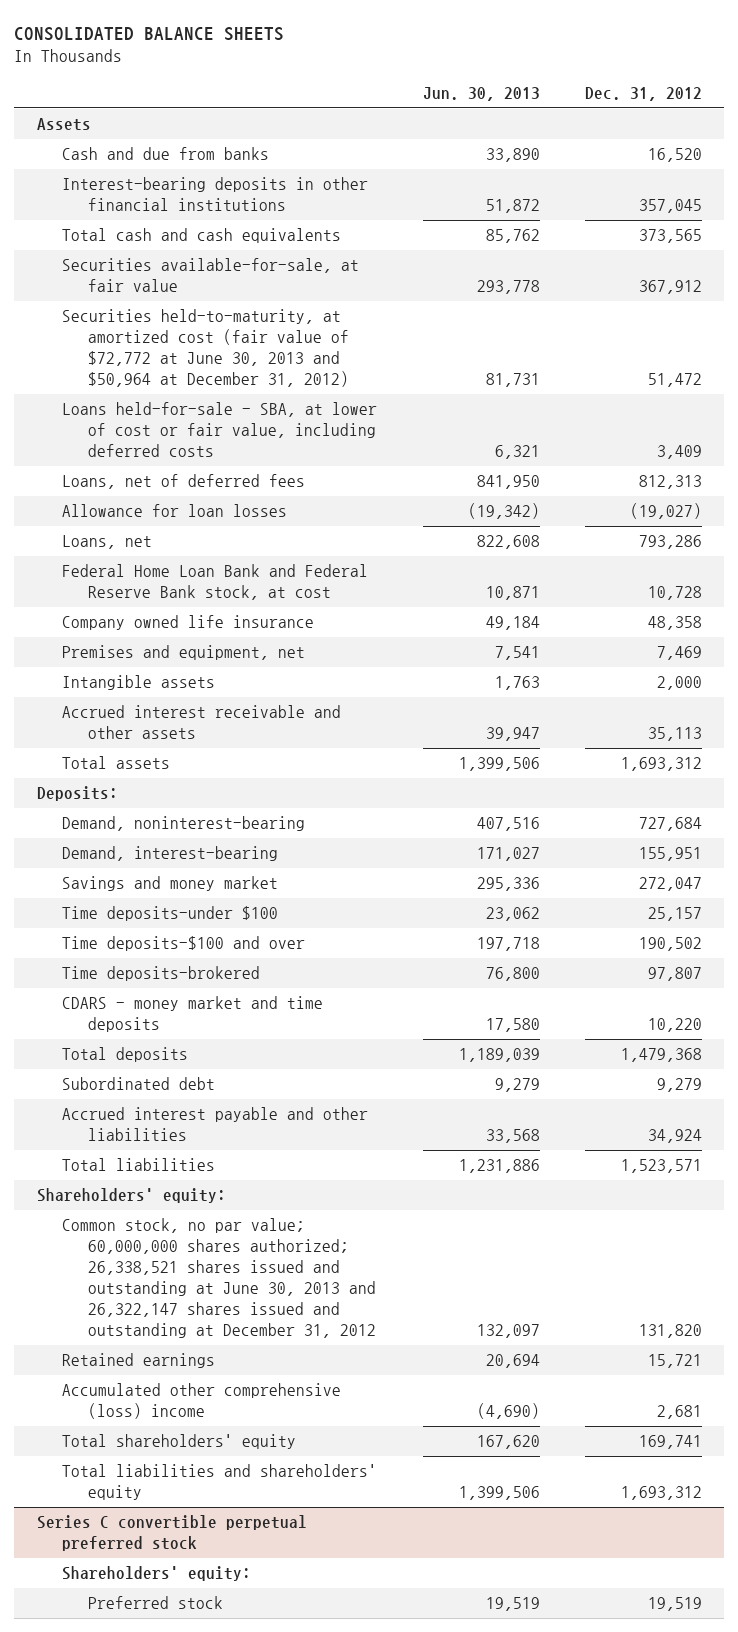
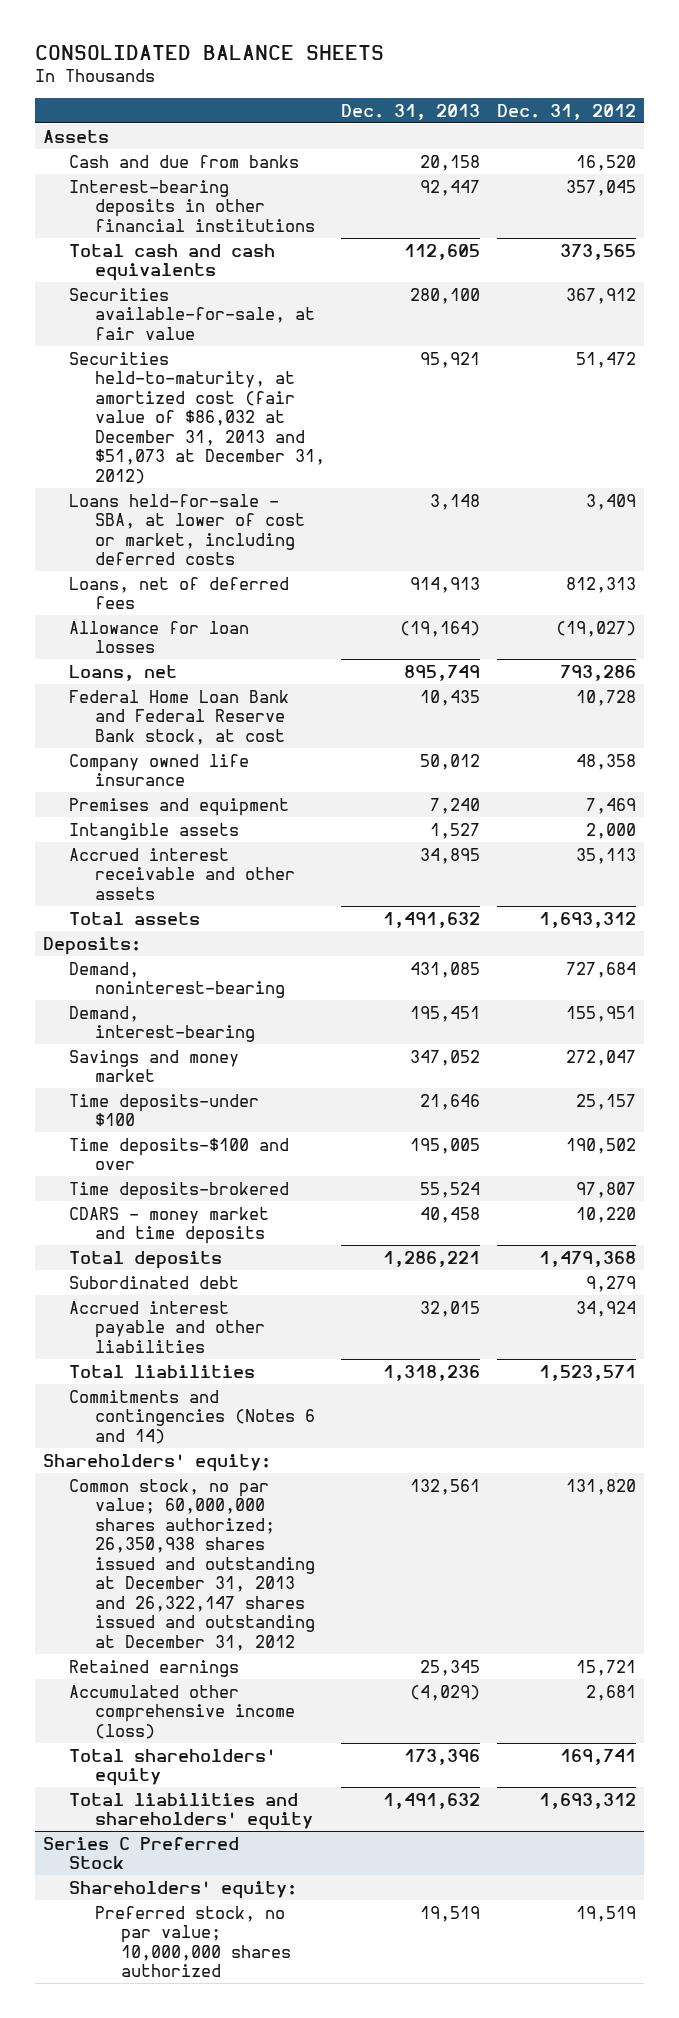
- | Jun. 30, 2013 | Dec. 31, 2012
+ | Dec. 31, 2013 | Dec. 31, 2012
- Securities held-to-maturity, at amortized cost (fair value of $72,772 at June 30, 2013 and $50,964 at December 31, 2012) | 81,731 | 51,472
- Loans held-for-sale - SBA, at lower of cost or fair value, including deferred costs | 6,321 | 3,409
+ Securities held-to-maturity, at amortized cost (fair value of $86,032 at December 31, 2013 and $51,073 at December 31, 2012) | 95,921 | 51,472
+ Loans held-for-sale - SBA, at lower of cost or market, including deferred costs | 3,148 | 3,409
- Premises and equipment, net | 7,541 | 7,469
+ Premises and equipment | 7,240 | 7,469
+ Commitments and contingencies (Notes 6 and 14)
- Common stock, no par value; 60,000,000 shares authorized; 26,338,521 shares issued and outstanding at June 30, 2013 and 26,322,147 shares issued and outstanding at December 31, 2012 | 132,097 | 131,820
+ Common stock, no par value; 60,000,000 shares authorized; 26,350,938 shares issued and outstanding at December 31, 2013 and 26,322,147 shares issued and outstanding at December 31, 2012 | 132,561 | 131,820
- Accumulated other comprehensive (loss) income | (4,690) | 2,681
+ Accumulated other comprehensive income (loss) | (4,029) | 2,681
- Series C convertible perpetual preferred stock
+ Series C Preferred Stock
- Preferred stock | 19,519 | 19,519
+ Preferred stock, no par value; 10,000,000 shares authorized | 19,519 | 19,519

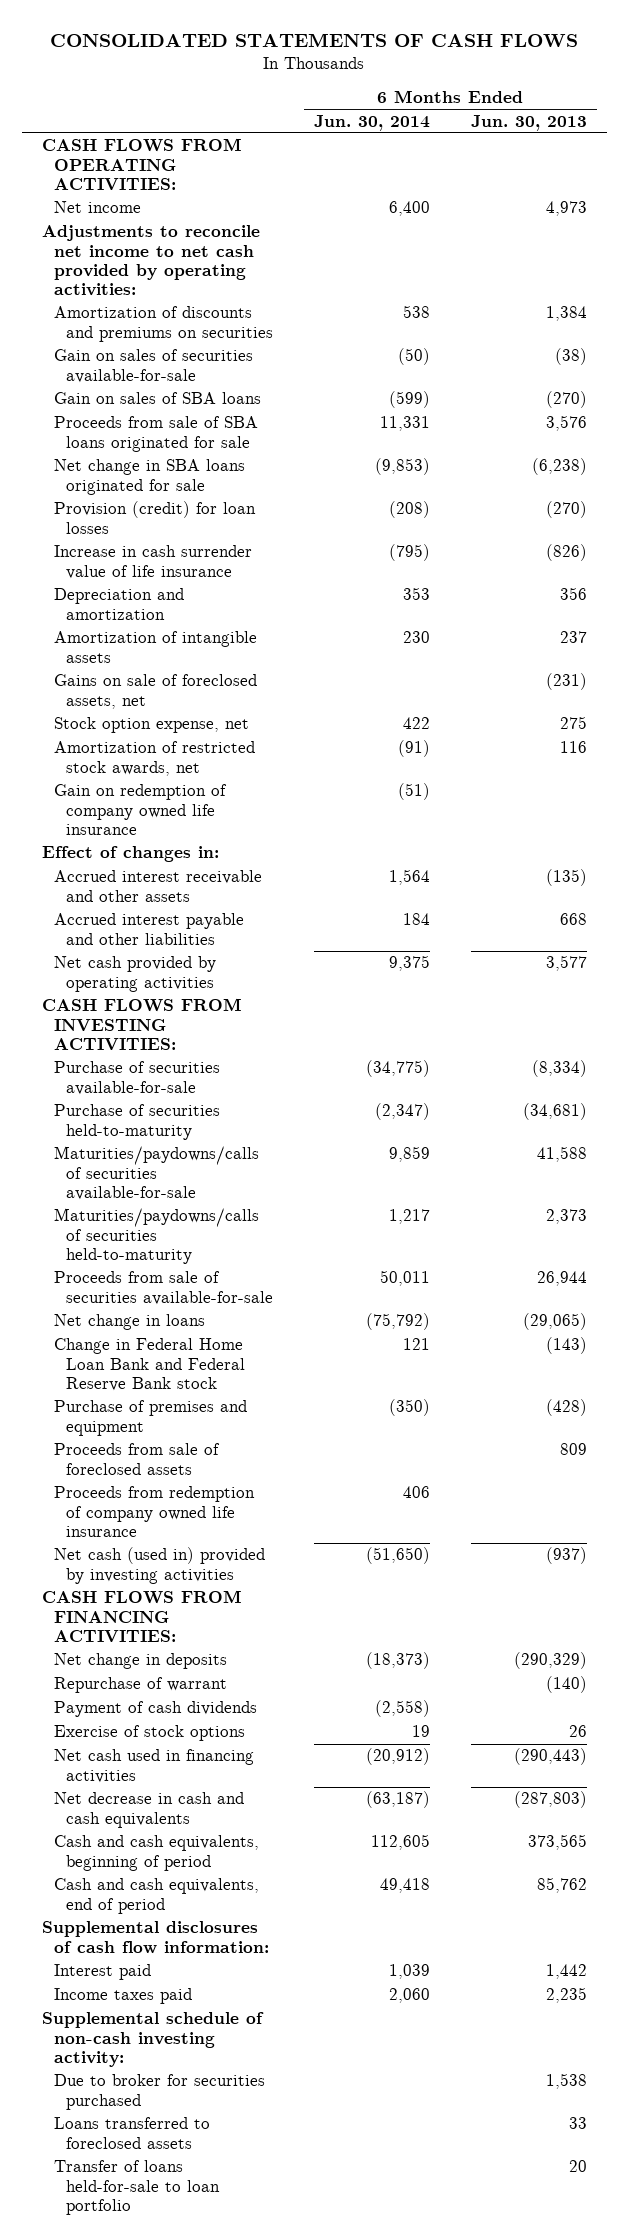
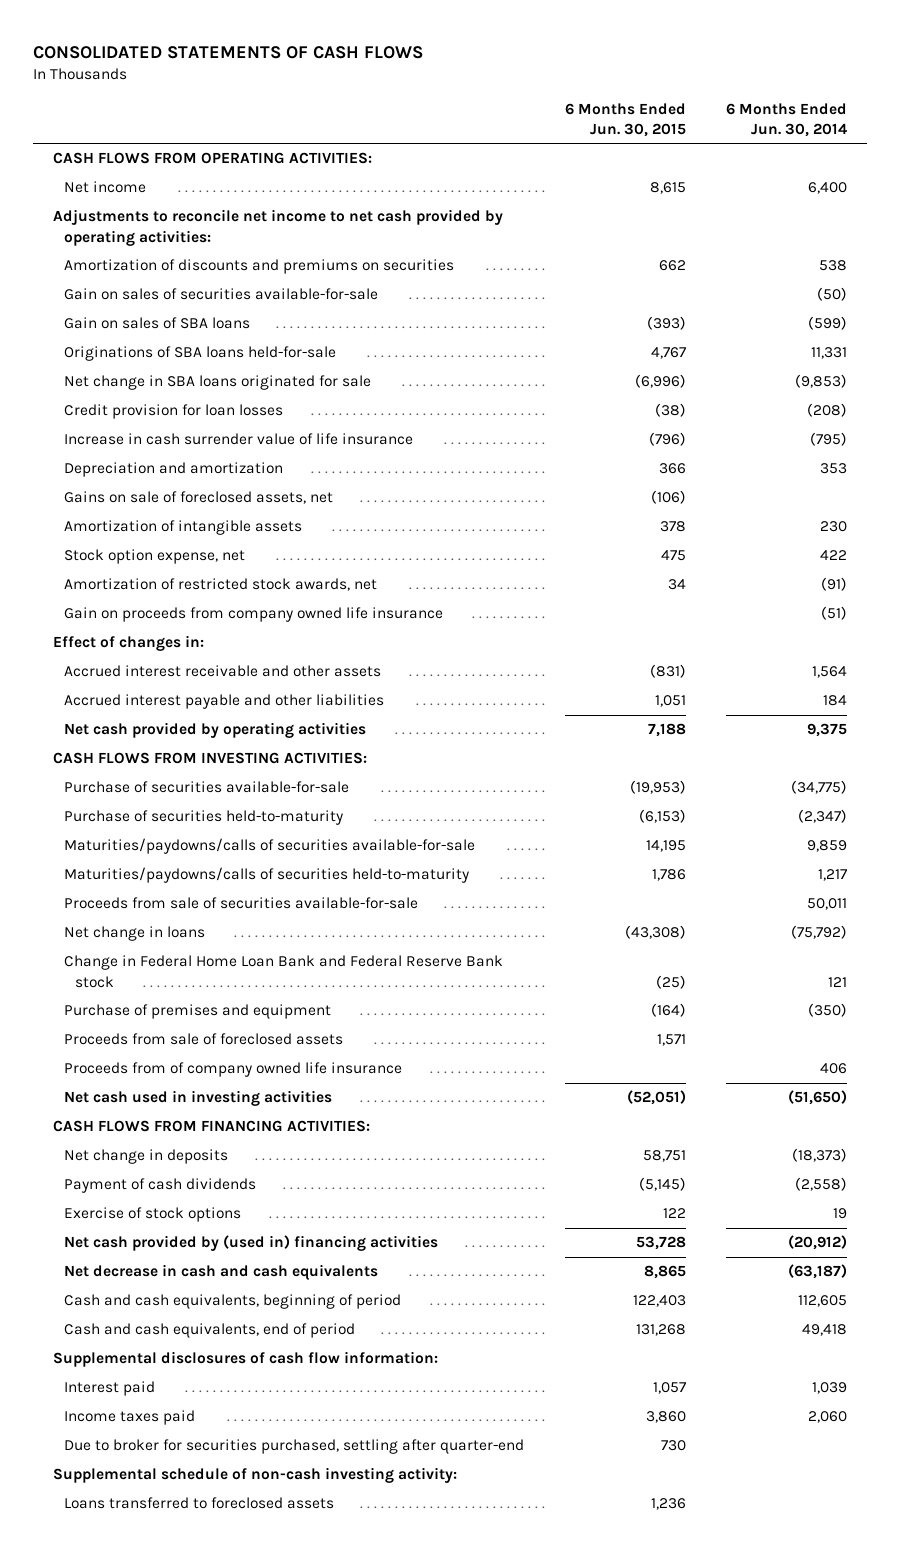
- | 6 Months Ended Jun. 30, 2014 | 6 Months Ended Jun. 30, 2013
+ | 6 Months Ended Jun. 30, 2015 | 6 Months Ended Jun. 30, 2014
- Proceeds from sale of SBA loans originated for sale | 11,331 | 3,576
+ Originations of SBA loans held-for-sale | 4,767 | 11,331
- Provision (credit) for loan losses | (208) | (270)
+ Credit provision for loan losses | (38) | (208)
moved down: Amortization of intangible assets | 378 | 230
- Gain on redemption of company owned life insurance | (51) |
+ Gain on proceeds from company owned life insurance | | (51)
- Proceeds from redemption of company owned life insurance | 406 |
- Net cash (used in) provided by investing activities | (51,650) | (937)
+ Proceeds from of company owned life insurance | | 406
+ Net cash used in investing activities | (52,051) | (51,650)
- Repurchase of warrant | | (140)
- Net cash used in financing activities | (20,912) | (290,443)
+ Net cash provided by (used in) financing activities | 53,728 | (20,912)
+ Due to broker for securities purchased, settling after quarter-end | 730 |
- Due to broker for securities purchased | | 1,538
- Transfer of loans held-for-sale to loan portfolio | | 20

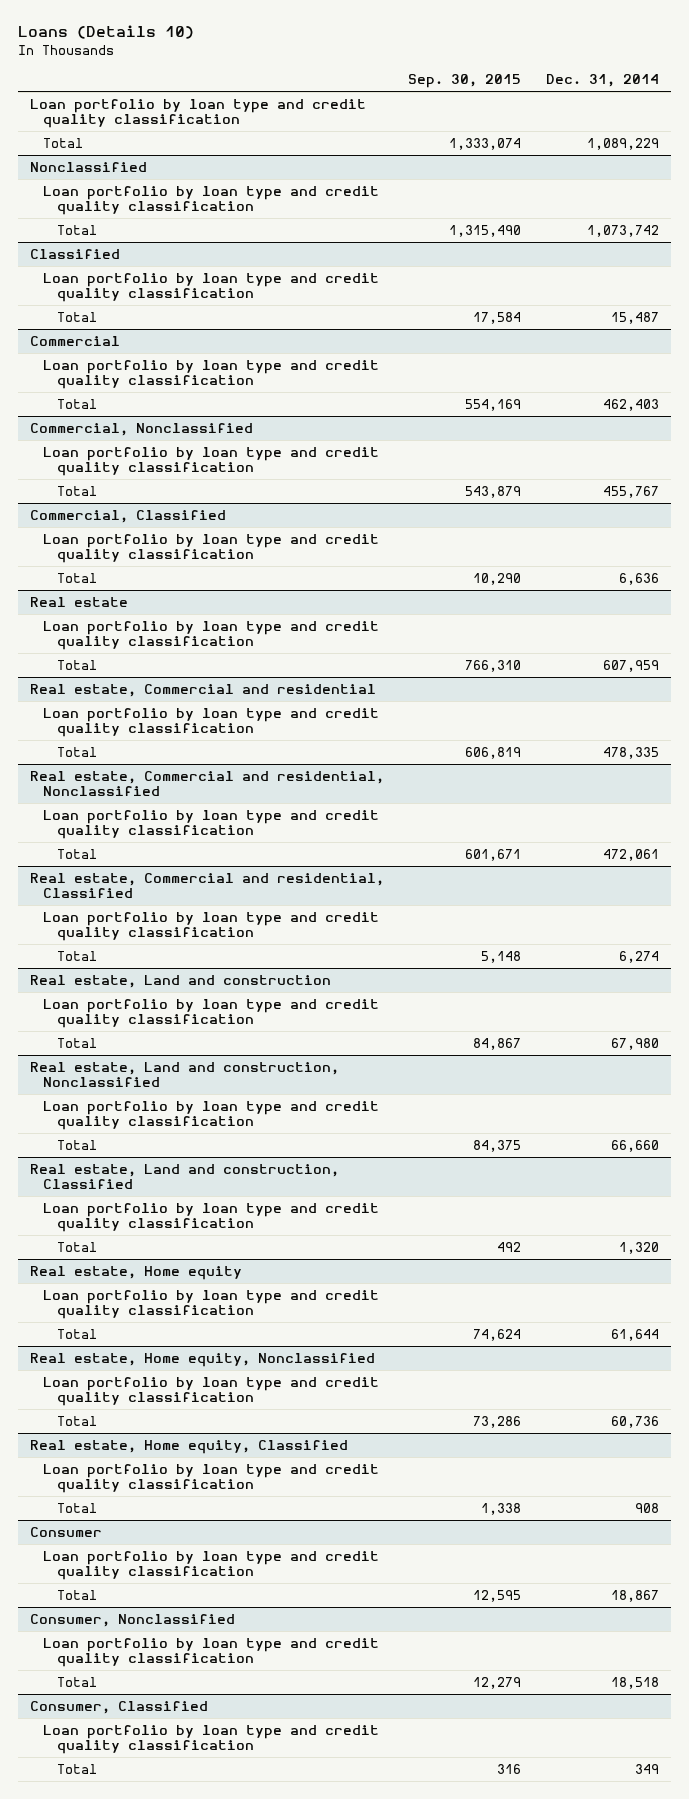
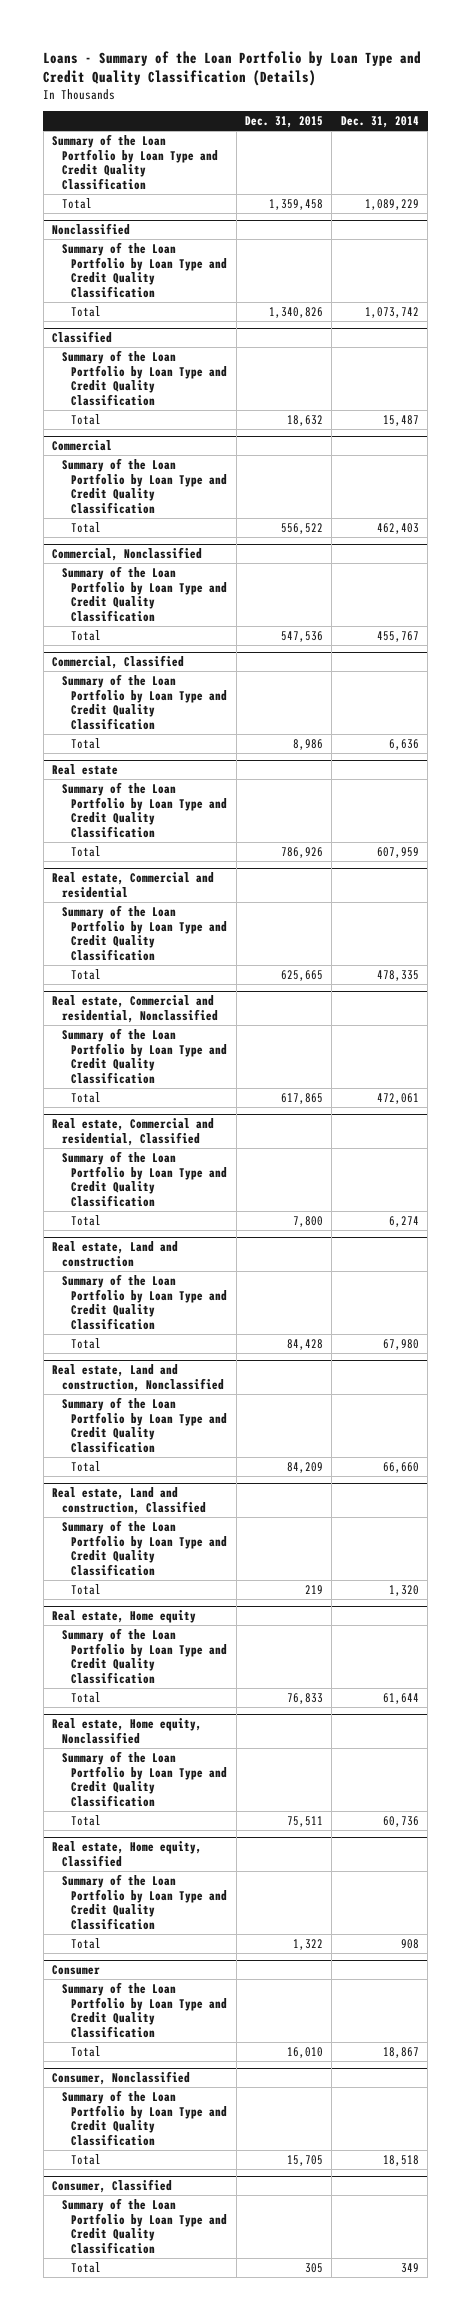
- Loans (Details 10)
+ Loans - Summary of the Loan Portfolio by Loan Type and Credit Quality Classification (Details)
- | Sep. 30, 2015 | Dec. 31, 2014
+ | Dec. 31, 2015 | Dec. 31, 2014
- Loan portfolio by loan type and credit quality classification
+ Summary of the Loan Portfolio by Loan Type and Credit Quality Classification
@ Nonclassified
- Loan portfolio by loan type and credit quality classification
+ Summary of the Loan Portfolio by Loan Type and Credit Quality Classification
@ Classified
- Loan portfolio by loan type and credit quality classification
+ Summary of the Loan Portfolio by Loan Type and Credit Quality Classification
@ Commercial
- Loan portfolio by loan type and credit quality classification
+ Summary of the Loan Portfolio by Loan Type and Credit Quality Classification
@ Commercial, Nonclassified
- Loan portfolio by loan type and credit quality classification
+ Summary of the Loan Portfolio by Loan Type and Credit Quality Classification
@ Commercial, Classified
- Loan portfolio by loan type and credit quality classification
+ Summary of the Loan Portfolio by Loan Type and Credit Quality Classification
@ Real estate
- Loan portfolio by loan type and credit quality classification
+ Summary of the Loan Portfolio by Loan Type and Credit Quality Classification
@ Real estate, Commercial and residential
- Loan portfolio by loan type and credit quality classification
+ Summary of the Loan Portfolio by Loan Type and Credit Quality Classification
@ Real estate, Commercial and residential, Nonclassified
- Loan portfolio by loan type and credit quality classification
+ Summary of the Loan Portfolio by Loan Type and Credit Quality Classification
@ Real estate, Commercial and residential, Classified
- Loan portfolio by loan type and credit quality classification
+ Summary of the Loan Portfolio by Loan Type and Credit Quality Classification
@ Real estate, Land and construction
- Loan portfolio by loan type and credit quality classification
+ Summary of the Loan Portfolio by Loan Type and Credit Quality Classification
@ Real estate, Land and construction, Nonclassified
- Loan portfolio by loan type and credit quality classification
+ Summary of the Loan Portfolio by Loan Type and Credit Quality Classification
@ Real estate, Land and construction, Classified
- Loan portfolio by loan type and credit quality classification
+ Summary of the Loan Portfolio by Loan Type and Credit Quality Classification
@ Real estate, Home equity
- Loan portfolio by loan type and credit quality classification
+ Summary of the Loan Portfolio by Loan Type and Credit Quality Classification
@ Real estate, Home equity, Nonclassified
- Loan portfolio by loan type and credit quality classification
+ Summary of the Loan Portfolio by Loan Type and Credit Quality Classification
@ Real estate, Home equity, Classified
- Loan portfolio by loan type and credit quality classification
+ Summary of the Loan Portfolio by Loan Type and Credit Quality Classification
@ Consumer
- Loan portfolio by loan type and credit quality classification
+ Summary of the Loan Portfolio by Loan Type and Credit Quality Classification
@ Consumer, Nonclassified
- Loan portfolio by loan type and credit quality classification
+ Summary of the Loan Portfolio by Loan Type and Credit Quality Classification
@ Consumer, Classified
- Loan portfolio by loan type and credit quality classification
+ Summary of the Loan Portfolio by Loan Type and Credit Quality Classification

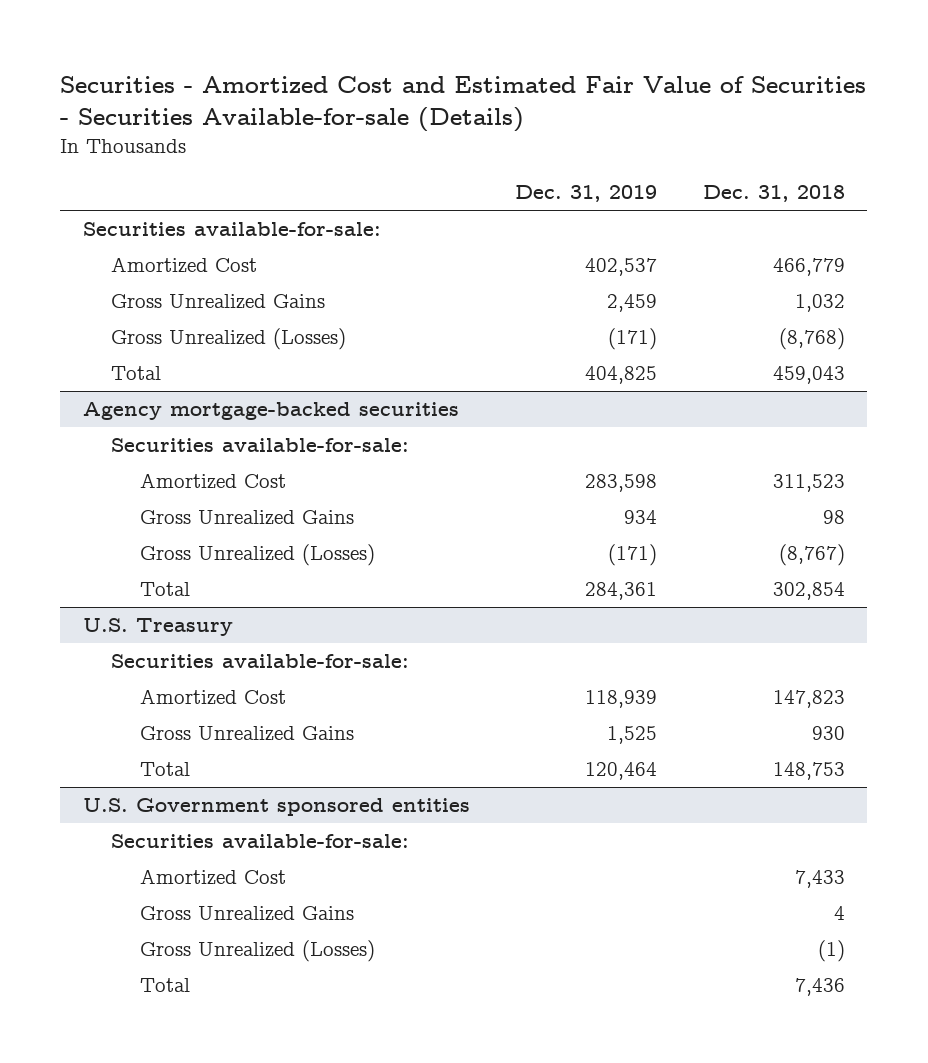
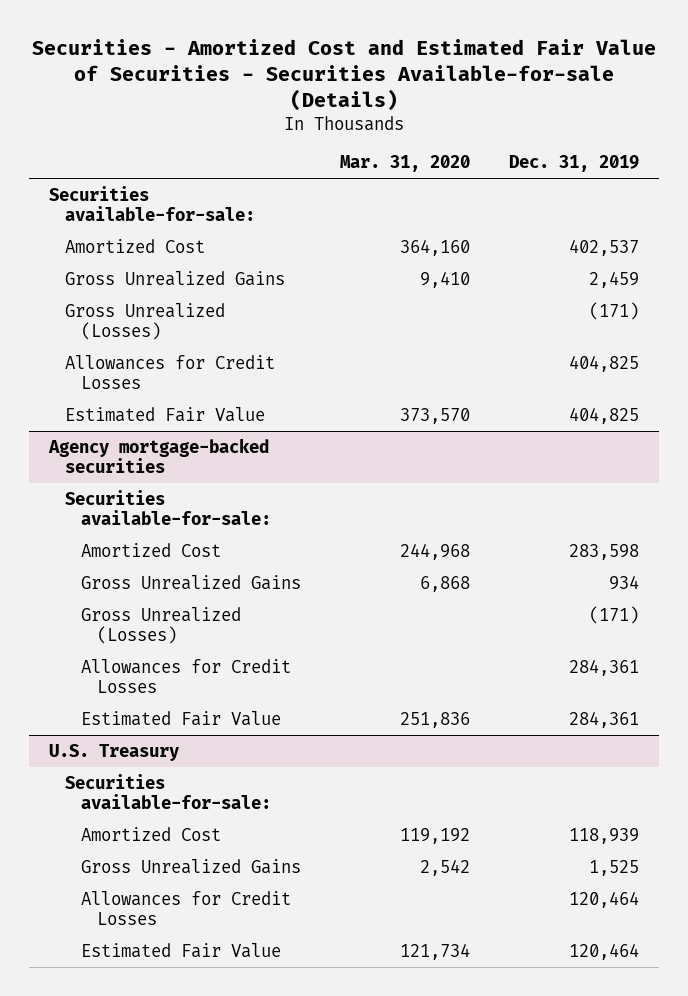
- | Dec. 31, 2019 | Dec. 31, 2018
+ | Mar. 31, 2020 | Dec. 31, 2019
- Total | 404,825 | 459,043
+ Allowances for Credit Losses | | 404,825
+ Estimated Fair Value | 373,570 | 404,825
@ Agency mortgage-backed securities
- Total | 284,361 | 302,854
+ Allowances for Credit Losses | | 284,361
+ Estimated Fair Value | 251,836 | 284,361
@ U.S. Treasury
- Total | 120,464 | 148,753
- U.S. Government sponsored entities
- Securities available-for-sale:
- Amortized Cost | | 7,433
- Gross Unrealized Gains | | 4
- Gross Unrealized (Losses) | | (1)
- Total | | 7,436
@ U.S. Treasury
+ Allowances for Credit Losses | | 120,464
+ Estimated Fair Value | 121,734 | 120,464

